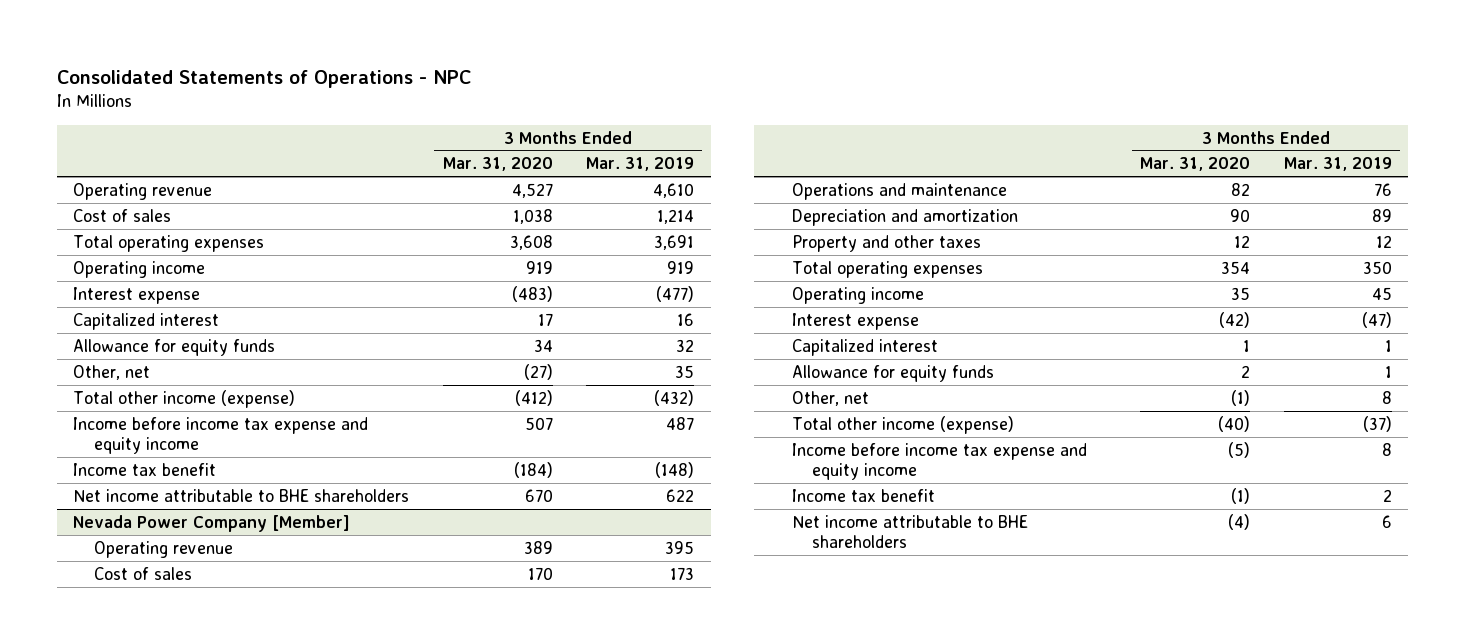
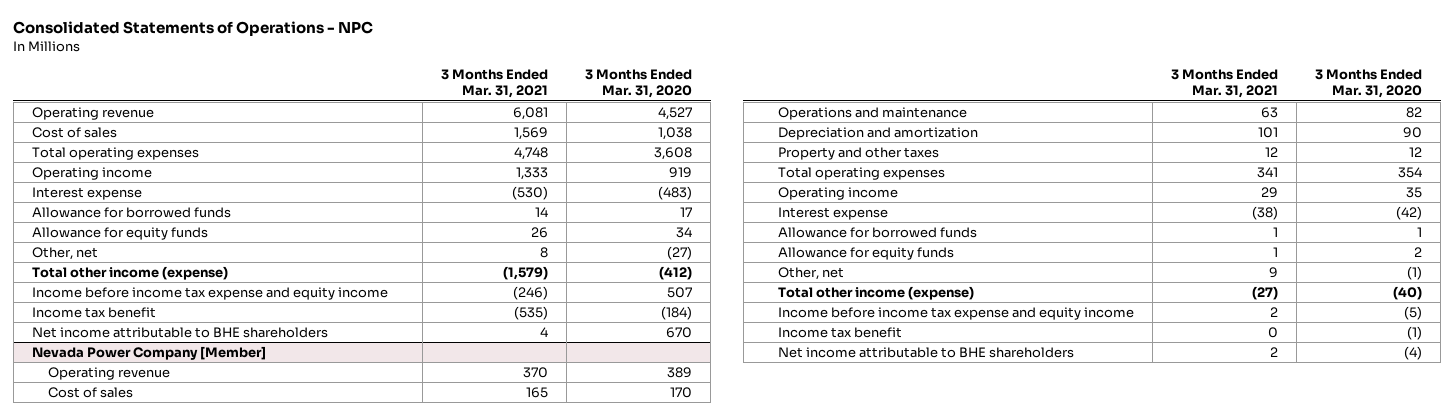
- | 3 Months Ended Mar. 31, 2020 | 3 Months Ended Mar. 31, 2019
+ | 3 Months Ended Mar. 31, 2021 | 3 Months Ended Mar. 31, 2020
- Capitalized interest | 17 | 16
+ Allowance for borrowed funds | 14 | 17
@ Nevada Power Company [Member]
- Capitalized interest | 1 | 1
+ Allowance for borrowed funds | 1 | 1

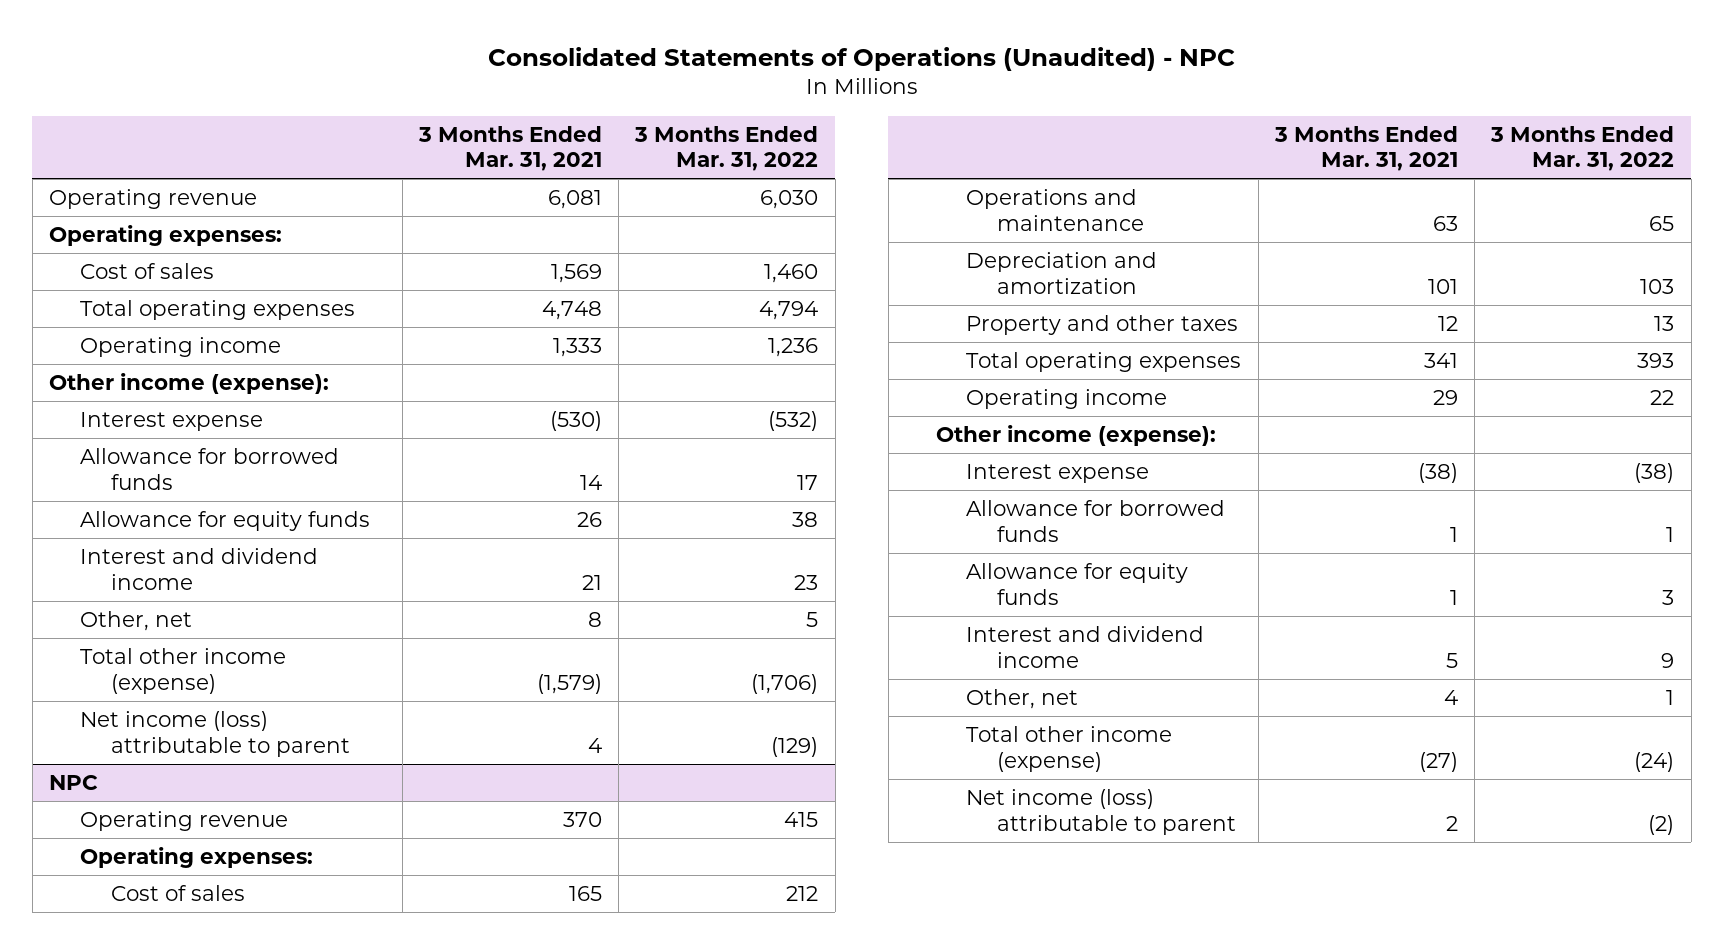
- Consolidated Statements of Operations - NPC
+ Consolidated Statements of Operations (Unaudited) - NPC
- | 3 Months Ended Mar. 31, 2021 | 3 Months Ended Mar. 31, 2020
+ | 3 Months Ended Mar. 31, 2021 | 3 Months Ended Mar. 31, 2022
+ Operating expenses:
+ Other income (expense):
+ Interest and dividend income | 21 | 23
- Income before income tax expense and equity income | (246) | 507
- Income tax benefit | (535) | (184)
- Net income attributable to BHE shareholders | 4 | 670
- Nevada Power Company [Member]
+ Net income (loss) attributable to parent | 4 | (129)
+ NPC
+ Operating expenses:
+ Other income (expense):
- Other, net | 9 | (1)
+ Interest and dividend income | 5 | 9
+ Other, net | 4 | 1
- Income before income tax expense and equity income | 2 | (5)
- Income tax benefit | 0 | (1)
- Net income attributable to BHE shareholders | 2 | (4)
+ Net income (loss) attributable to parent | 2 | (2)

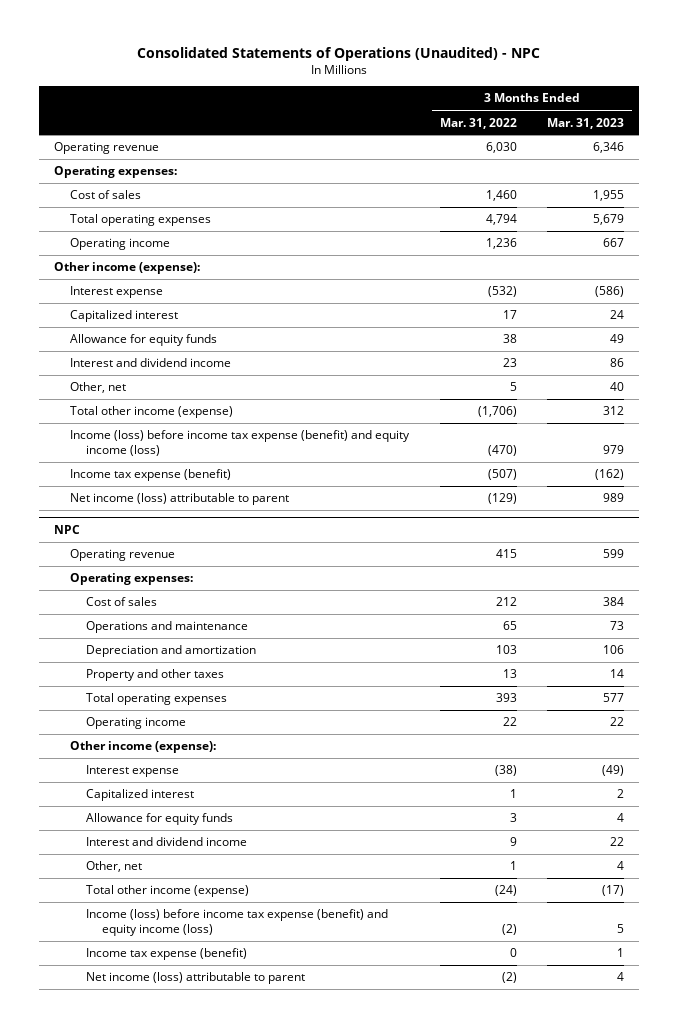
- | 3 Months Ended Mar. 31, 2021 | 3 Months Ended Mar. 31, 2022
+ | 3 Months Ended Mar. 31, 2022 | 3 Months Ended Mar. 31, 2023
- Allowance for borrowed funds | 14 | 17
+ Capitalized interest | 17 | 24
+ Income (loss) before income tax expense (benefit) and equity income (loss) | (470) | 979
+ Income tax expense (benefit) | (507) | (162)
@ NPC
- Allowance for borrowed funds | 1 | 1
+ Capitalized interest | 1 | 2
+ Income (loss) before income tax expense (benefit) and equity income (loss) | (2) | 5
+ Income tax expense (benefit) | 0 | 1

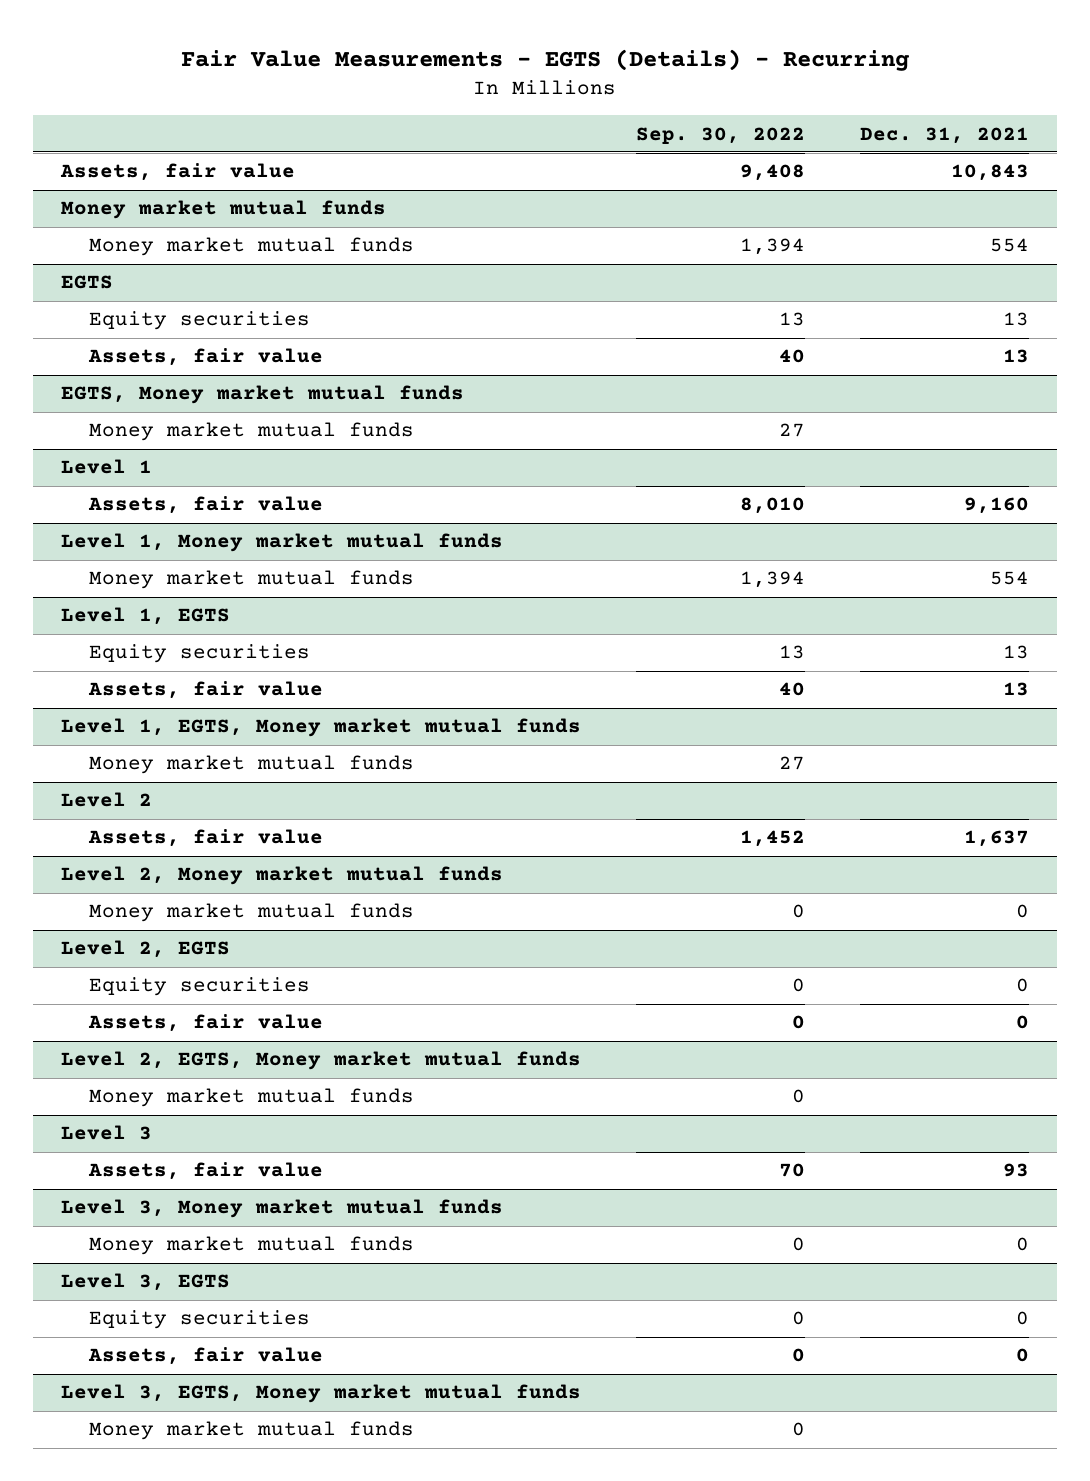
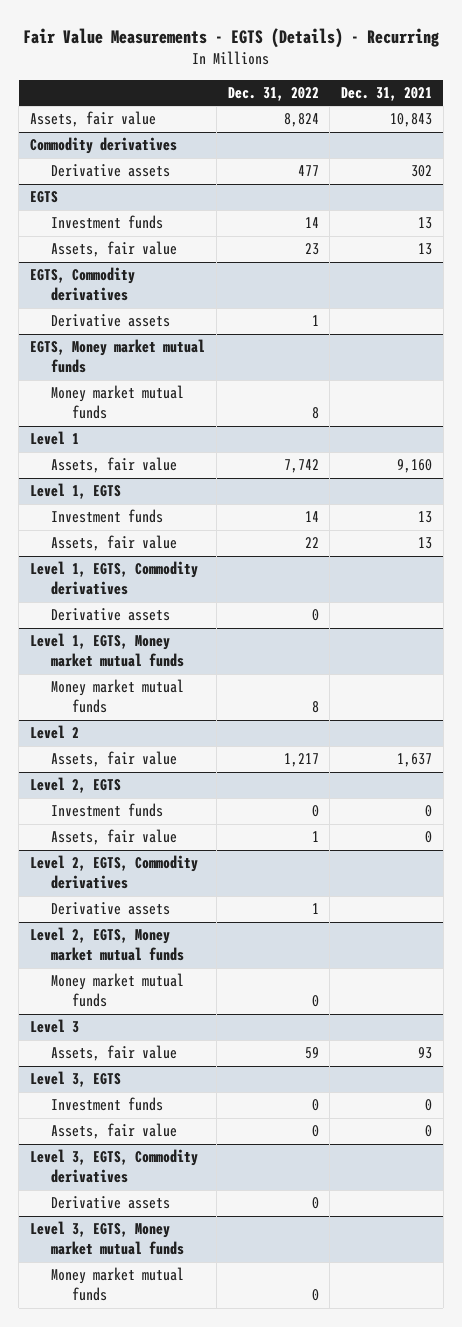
- | Sep. 30, 2022 | Dec. 31, 2021
+ | Dec. 31, 2022 | Dec. 31, 2021
- Money market mutual funds
- Money market mutual funds | 1,394 | 554
+ Commodity derivatives
+ Derivative assets | 477 | 302
@ EGTS
- Equity securities | 13 | 13
+ Investment funds | 14 | 13
+ EGTS, Commodity derivatives
+ Derivative assets | 1 |
- Level 1, Money market mutual funds
- Money market mutual funds | 1,394 | 554
@ Level 1, EGTS
- Equity securities | 13 | 13
+ Investment funds | 14 | 13
+ Level 1, EGTS, Commodity derivatives
+ Derivative assets | 0 |
- Level 2, Money market mutual funds
- Money market mutual funds | 0 | 0
@ Level 2, EGTS
- Equity securities | 0 | 0
+ Investment funds | 0 | 0
+ Level 2, EGTS, Commodity derivatives
+ Derivative assets | 1 |
- Level 3, Money market mutual funds
- Money market mutual funds | 0 | 0
@ Level 3, EGTS
- Equity securities | 0 | 0
+ Investment funds | 0 | 0
+ Level 3, EGTS, Commodity derivatives
+ Derivative assets | 0 |

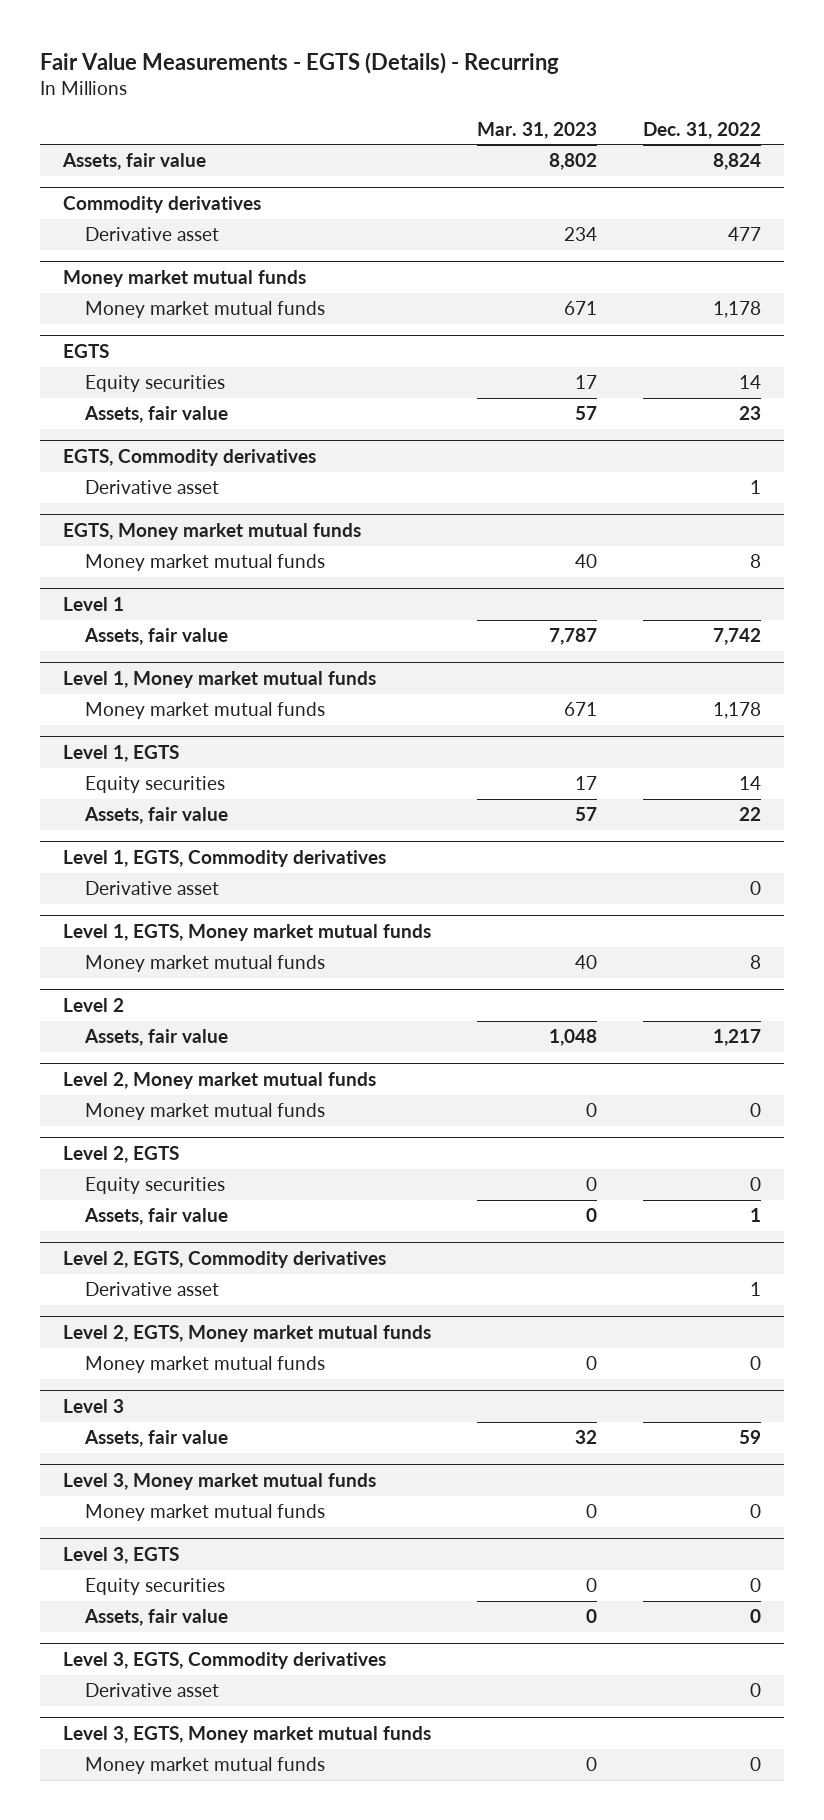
- | Dec. 31, 2022 | Dec. 31, 2021
+ | Mar. 31, 2023 | Dec. 31, 2022
@ Commodity derivatives
- Derivative assets | 477 | 302
+ Derivative asset | 234 | 477
+ Money market mutual funds
+ Money market mutual funds | 671 | 1,178
@ EGTS
- Investment funds | 14 | 13
+ Equity securities | 17 | 14
@ EGTS, Commodity derivatives
- Derivative assets | 1 |
+ Derivative asset | | 1
+ Level 1, Money market mutual funds
+ Money market mutual funds | 671 | 1,178
@ Level 1, EGTS
- Investment funds | 14 | 13
+ Equity securities | 17 | 14
@ Level 1, EGTS, Commodity derivatives
- Derivative assets | 0 |
+ Derivative asset | | 0
+ Level 2, Money market mutual funds
+ Money market mutual funds | 0 | 0
@ Level 2, EGTS
- Investment funds | 0 | 0
+ Equity securities | 0 | 0
@ Level 2, EGTS, Commodity derivatives
- Derivative assets | 1 |
+ Derivative asset | | 1
+ Level 3, Money market mutual funds
+ Money market mutual funds | 0 | 0
@ Level 3, EGTS
- Investment funds | 0 | 0
+ Equity securities | 0 | 0
@ Level 3, EGTS, Commodity derivatives
- Derivative assets | 0 |
+ Derivative asset | | 0

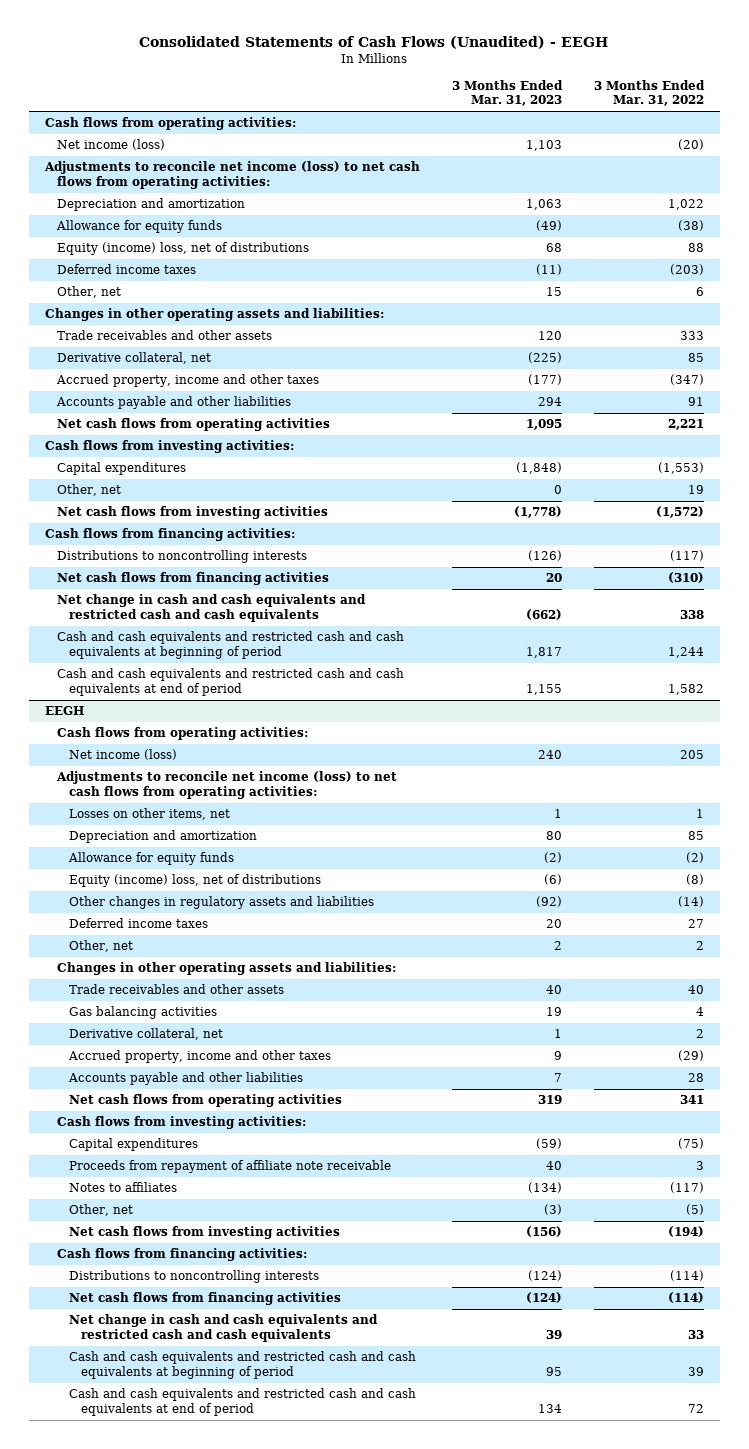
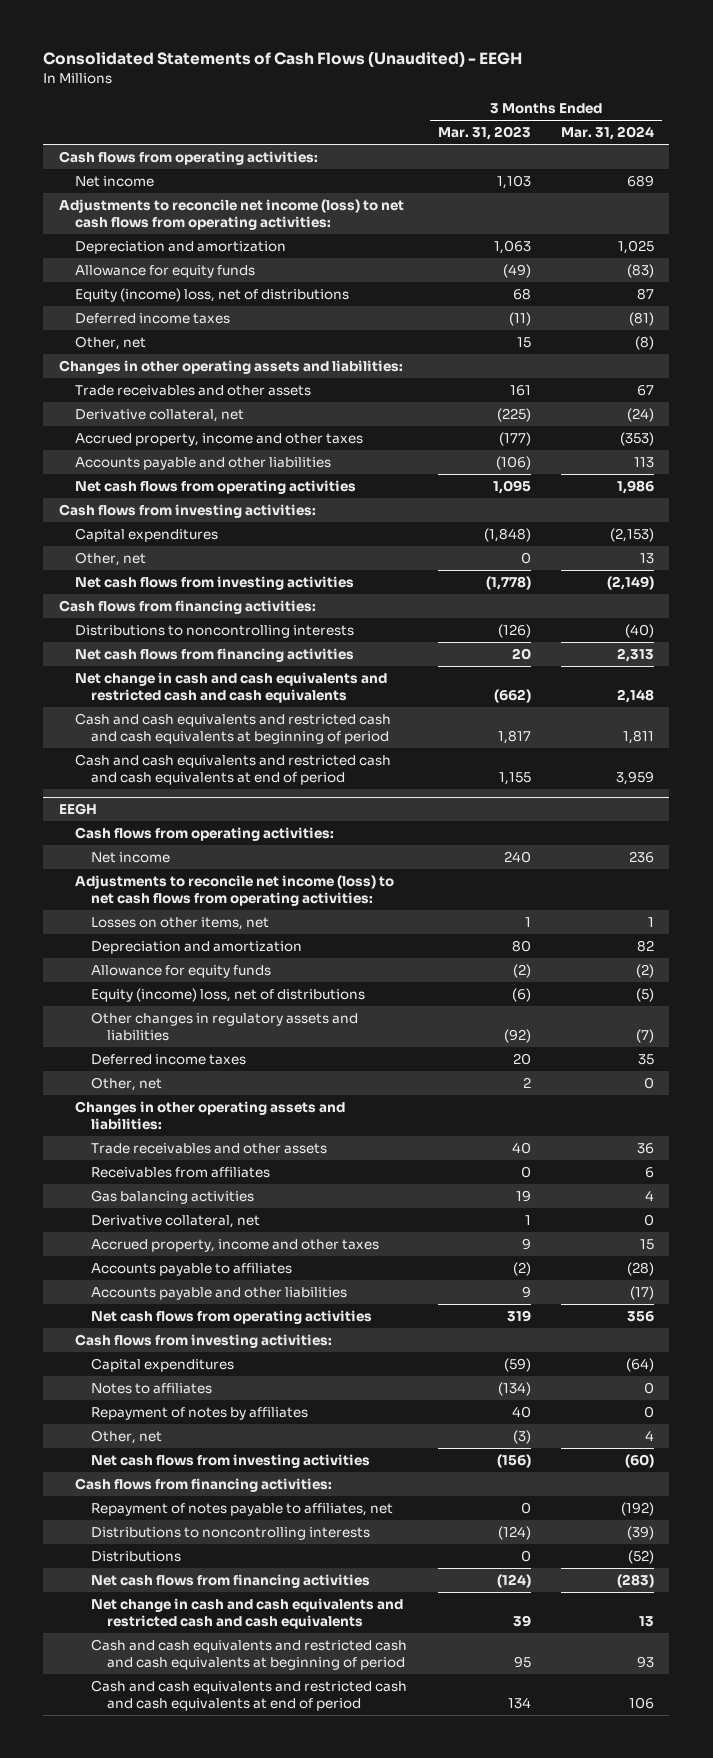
- | 3 Months Ended Mar. 31, 2023 | 3 Months Ended Mar. 31, 2022
+ | 3 Months Ended Mar. 31, 2023 | 3 Months Ended Mar. 31, 2024
- Net income (loss) | 1,103 | (20)
+ Net income | 1,103 | 689
- Trade receivables and other assets | 120 | 333
+ Trade receivables and other assets | 161 | 67
- Accounts payable and other liabilities | 294 | 91
+ Accounts payable and other liabilities | (106) | 113
@ EEGH
- Net income (loss) | 240 | 205
+ Net income | 240 | 236
+ Receivables from affiliates | 0 | 6
- Accounts payable and other liabilities | 7 | 28
+ Accounts payable to affiliates | (2) | (28)
+ Accounts payable and other liabilities | 9 | (17)
- Proceeds from repayment of affiliate note receivable | 40 | 3
+ Repayment of notes by affiliates | 40 | 0
+ Repayment of notes payable to affiliates, net | 0 | (192)
+ Distributions | 0 | (52)

